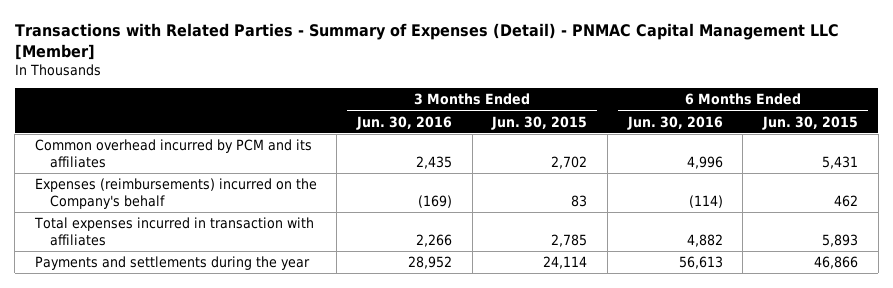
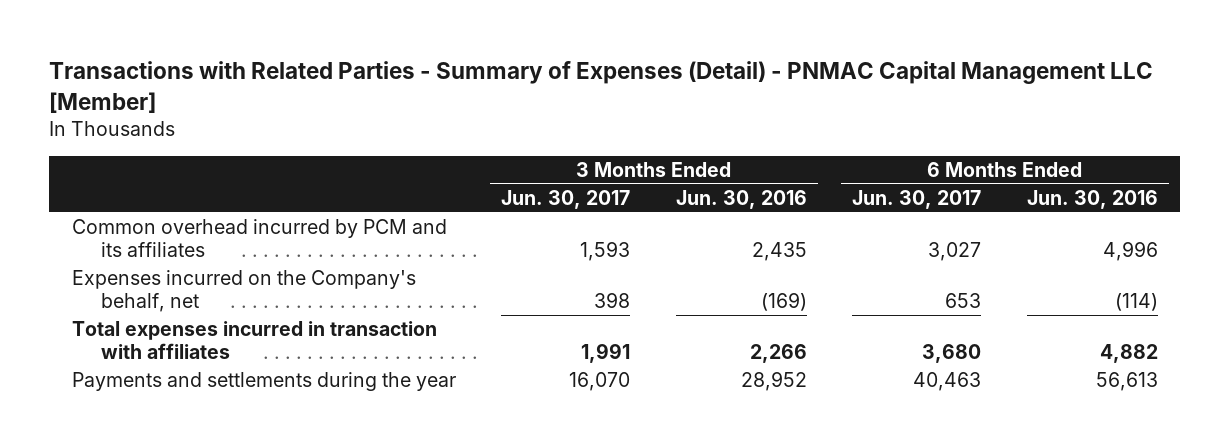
- | 3 Months Ended Jun. 30, 2016 | 3 Months Ended Jun. 30, 2015 | 6 Months Ended Jun. 30, 2016 | 6 Months Ended Jun. 30, 2015
+ | 3 Months Ended Jun. 30, 2017 | 3 Months Ended Jun. 30, 2016 | 6 Months Ended Jun. 30, 2017 | 6 Months Ended Jun. 30, 2016
- Expenses (reimbursements) incurred on the Company's behalf | (169) | 83 | (114) | 462
+ Expenses incurred on the Company's behalf, net | 398 | (169) | 653 | (114)

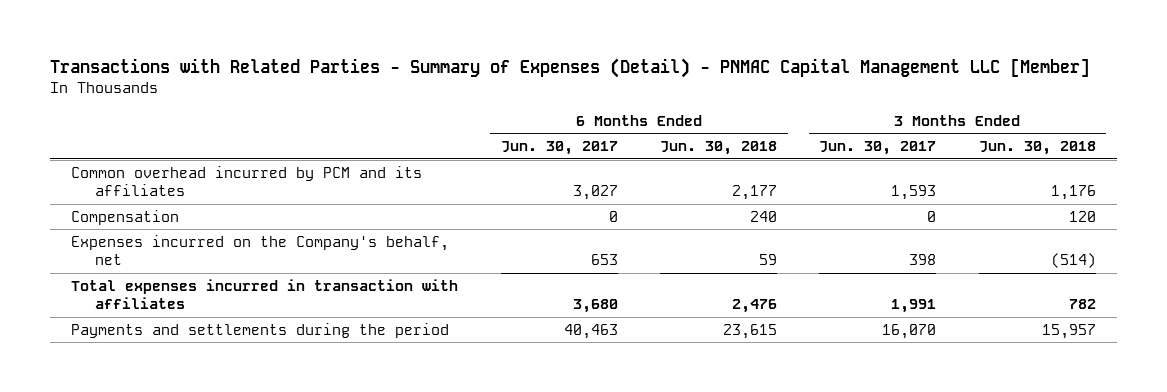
- | 3 Months Ended Jun. 30, 2017 | 3 Months Ended Jun. 30, 2016 | 6 Months Ended Jun. 30, 2017 | 6 Months Ended Jun. 30, 2016
+ | 6 Months Ended Jun. 30, 2017 | 6 Months Ended Jun. 30, 2018 | 3 Months Ended Jun. 30, 2017 | 3 Months Ended Jun. 30, 2018
+ Compensation | 0 | 240 | 0 | 120
- Payments and settlements during the year | 16,070 | 28,952 | 40,463 | 56,613
+ Payments and settlements during the period | 40,463 | 23,615 | 16,070 | 15,957

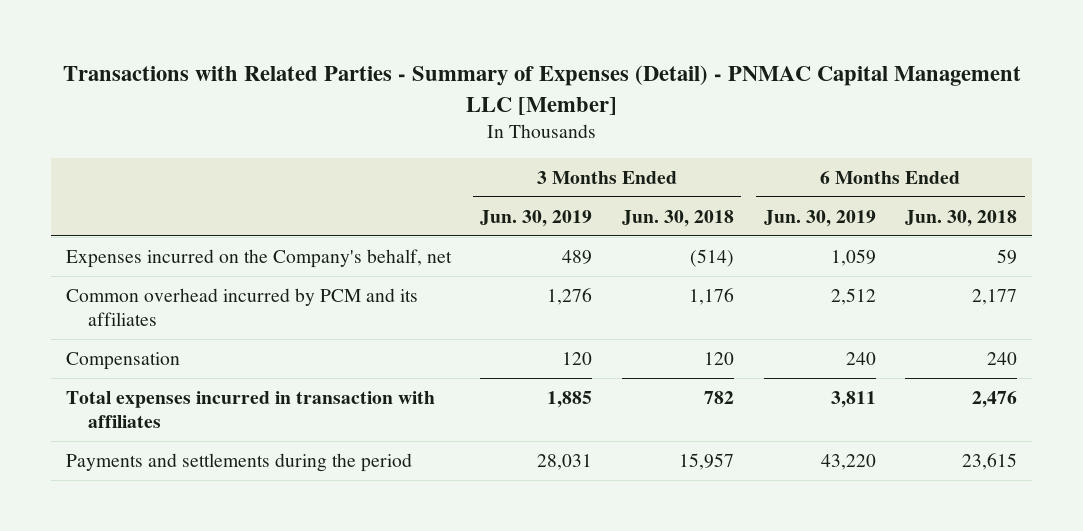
- | 6 Months Ended Jun. 30, 2017 | 6 Months Ended Jun. 30, 2018 | 3 Months Ended Jun. 30, 2017 | 3 Months Ended Jun. 30, 2018
+ | 3 Months Ended Jun. 30, 2019 | 3 Months Ended Jun. 30, 2018 | 6 Months Ended Jun. 30, 2019 | 6 Months Ended Jun. 30, 2018
moved up: Expenses incurred on the Company's behalf, net | 489 | (514) | 1,059 | 59

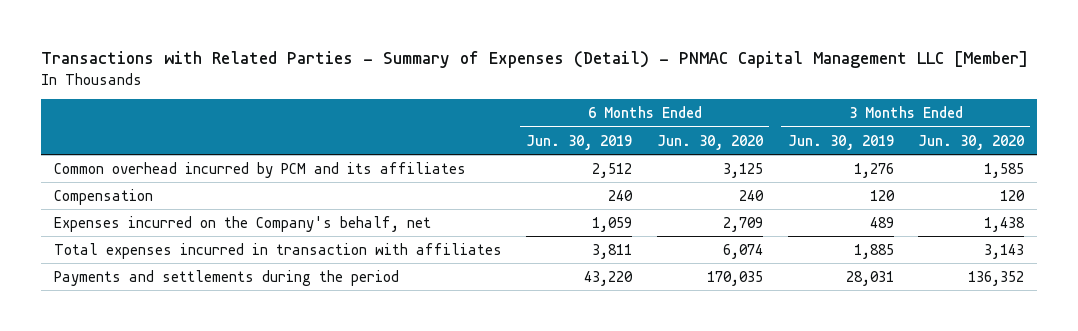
- | 3 Months Ended Jun. 30, 2019 | 3 Months Ended Jun. 30, 2018 | 6 Months Ended Jun. 30, 2019 | 6 Months Ended Jun. 30, 2018
+ | 6 Months Ended Jun. 30, 2019 | 6 Months Ended Jun. 30, 2020 | 3 Months Ended Jun. 30, 2019 | 3 Months Ended Jun. 30, 2020
moved down: Expenses incurred on the Company's behalf, net | 1,059 | 2,709 | 489 | 1,438

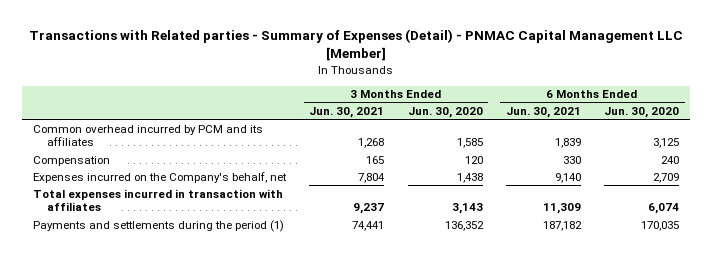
- Transactions with Related Parties - Summary of Expenses (Detail) - PNMAC Capital Management LLC [Member]
+ Transactions with Related parties - Summary of Expenses (Detail) - PNMAC Capital Management LLC [Member]
- | 6 Months Ended Jun. 30, 2019 | 6 Months Ended Jun. 30, 2020 | 3 Months Ended Jun. 30, 2019 | 3 Months Ended Jun. 30, 2020
+ | 3 Months Ended Jun. 30, 2021 | 3 Months Ended Jun. 30, 2020 | 6 Months Ended Jun. 30, 2021 | 6 Months Ended Jun. 30, 2020
- Payments and settlements during the period | 43,220 | 170,035 | 28,031 | 136,352
+ Payments and settlements during the period (1) | 74,441 | 136,352 | 187,182 | 170,035

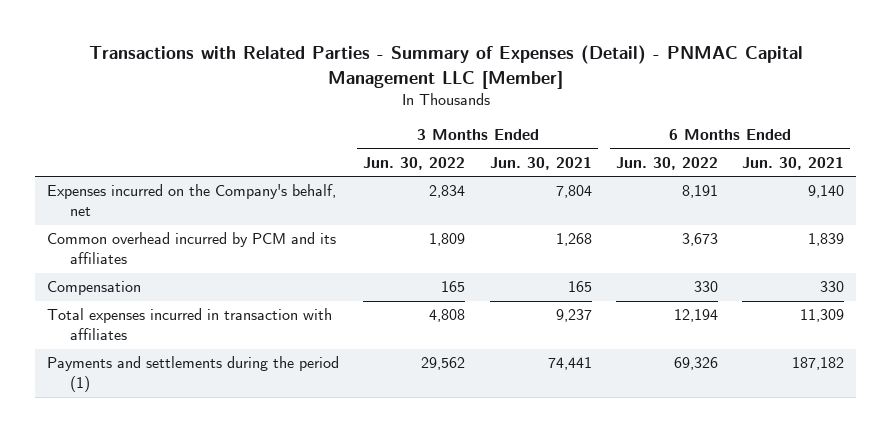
- Transactions with Related parties - Summary of Expenses (Detail) - PNMAC Capital Management LLC [Member]
+ Transactions with Related Parties - Summary of Expenses (Detail) - PNMAC Capital Management LLC [Member]
- | 3 Months Ended Jun. 30, 2021 | 3 Months Ended Jun. 30, 2020 | 6 Months Ended Jun. 30, 2021 | 6 Months Ended Jun. 30, 2020
+ | 3 Months Ended Jun. 30, 2022 | 3 Months Ended Jun. 30, 2021 | 6 Months Ended Jun. 30, 2022 | 6 Months Ended Jun. 30, 2021
moved up: Expenses incurred on the Company's behalf, net | 2,834 | 7,804 | 8,191 | 9,140

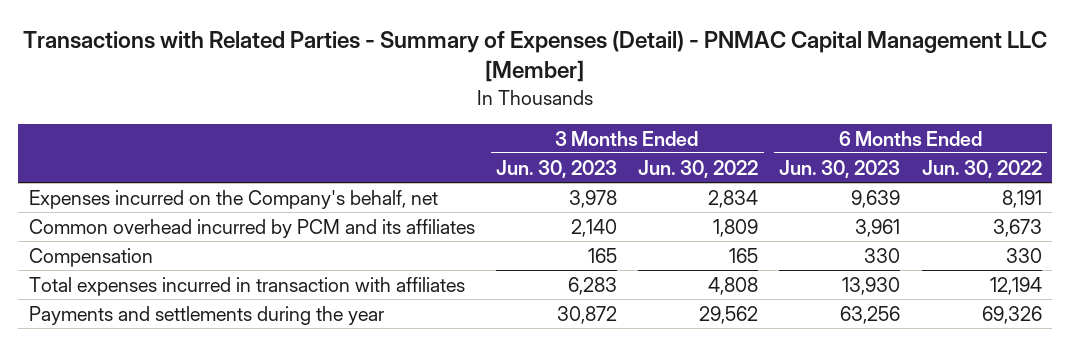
- | 3 Months Ended Jun. 30, 2022 | 3 Months Ended Jun. 30, 2021 | 6 Months Ended Jun. 30, 2022 | 6 Months Ended Jun. 30, 2021
+ | 3 Months Ended Jun. 30, 2023 | 3 Months Ended Jun. 30, 2022 | 6 Months Ended Jun. 30, 2023 | 6 Months Ended Jun. 30, 2022
- Payments and settlements during the period (1) | 29,562 | 74,441 | 69,326 | 187,182
+ Payments and settlements during the year | 30,872 | 29,562 | 63,256 | 69,326

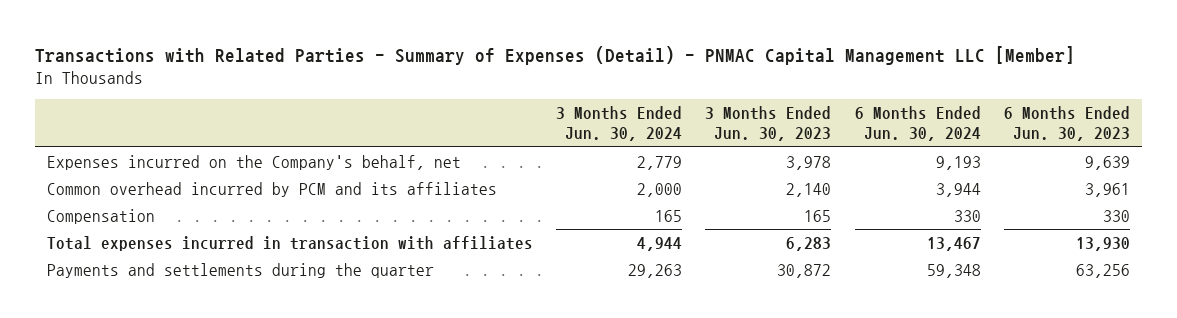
- | 3 Months Ended Jun. 30, 2023 | 3 Months Ended Jun. 30, 2022 | 6 Months Ended Jun. 30, 2023 | 6 Months Ended Jun. 30, 2022
+ | 3 Months Ended Jun. 30, 2024 | 3 Months Ended Jun. 30, 2023 | 6 Months Ended Jun. 30, 2024 | 6 Months Ended Jun. 30, 2023
- Payments and settlements during the year | 30,872 | 29,562 | 63,256 | 69,326
+ Payments and settlements during the quarter | 29,263 | 30,872 | 59,348 | 63,256

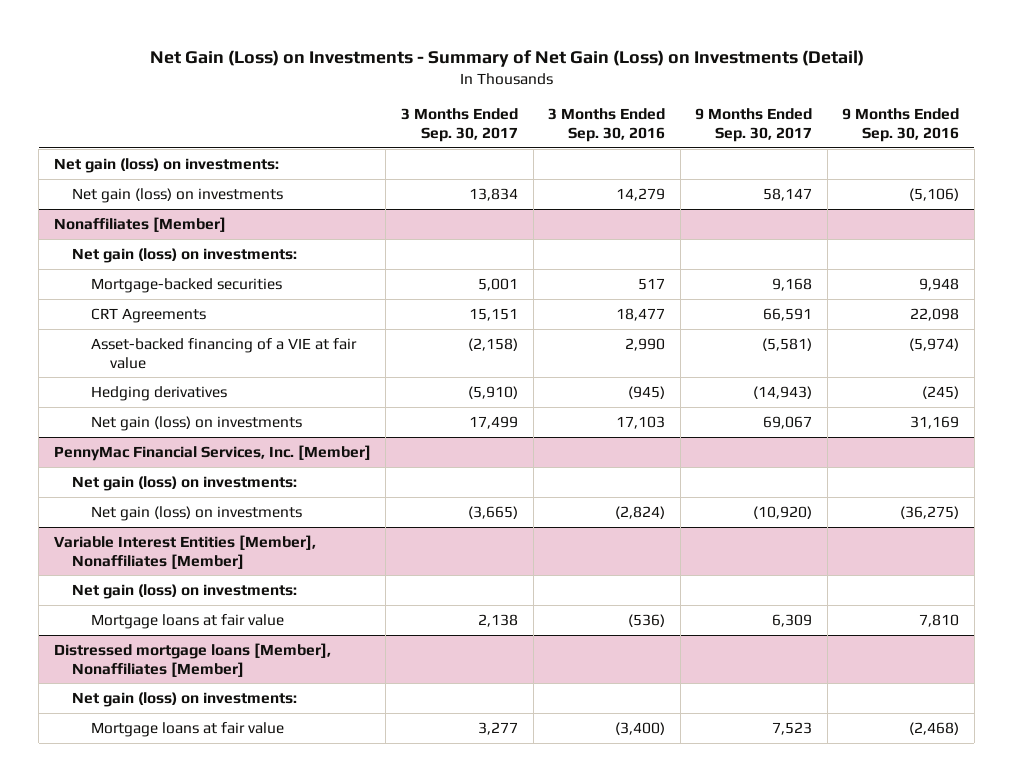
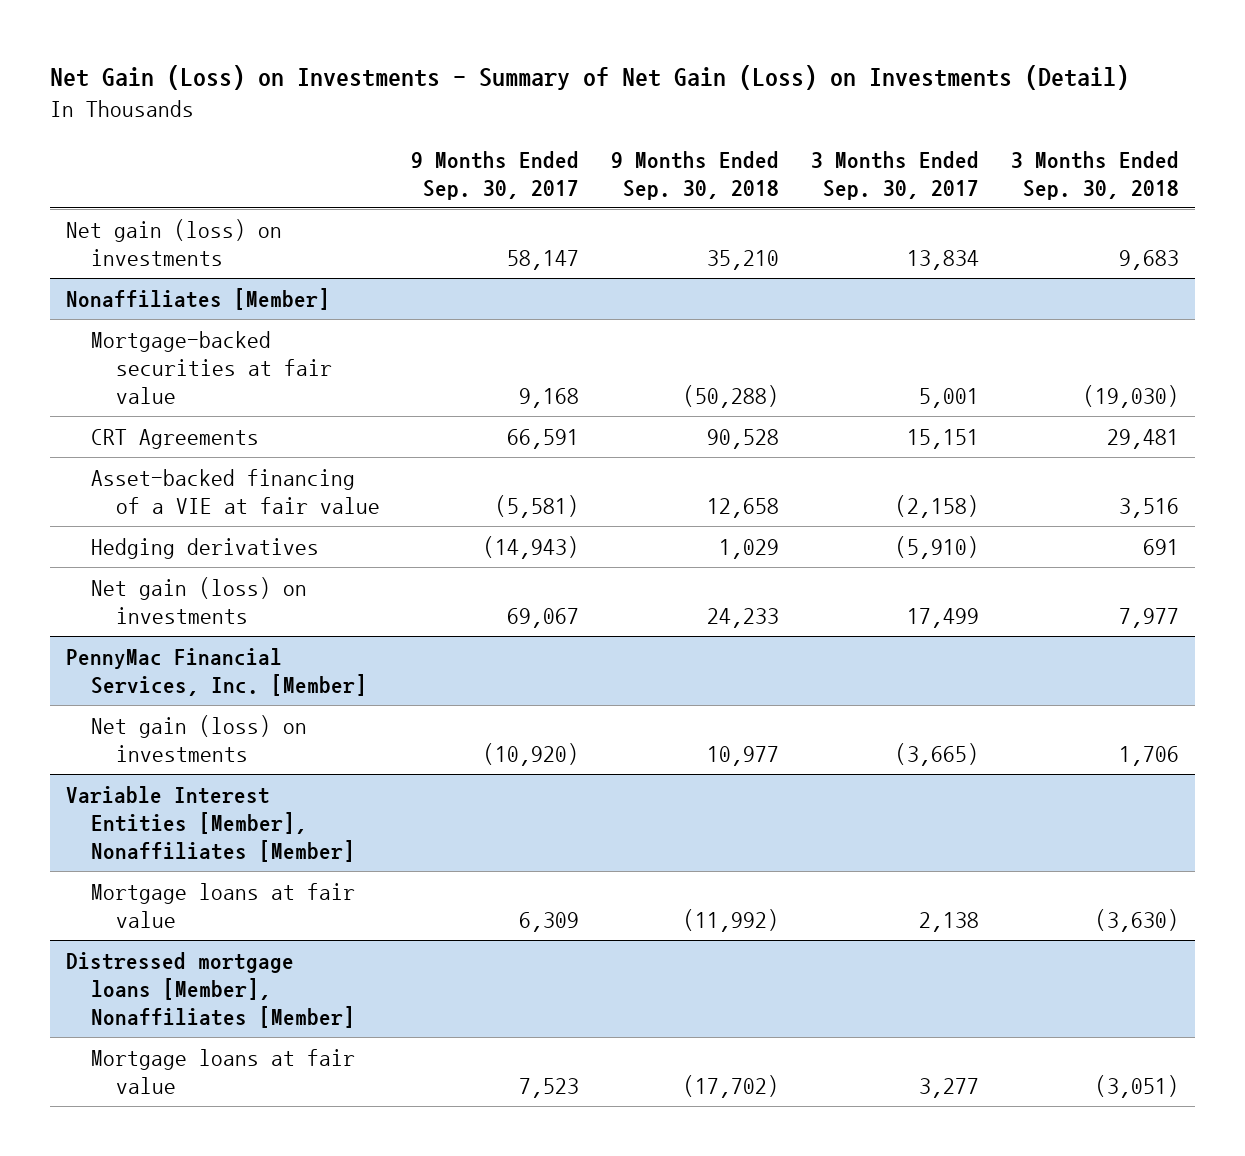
- | 3 Months Ended Sep. 30, 2017 | 3 Months Ended Sep. 30, 2016 | 9 Months Ended Sep. 30, 2017 | 9 Months Ended Sep. 30, 2016
+ | 9 Months Ended Sep. 30, 2017 | 9 Months Ended Sep. 30, 2018 | 3 Months Ended Sep. 30, 2017 | 3 Months Ended Sep. 30, 2018
- Net gain (loss) on investments:
@ Nonaffiliates [Member]
- Net gain (loss) on investments:
- Mortgage-backed securities | 5,001 | 517 | 9,168 | 9,948
+ Mortgage-backed securities at fair value | 9,168 | (50,288) | 5,001 | (19,030)
@ PennyMac Financial Services, Inc. [Member]
- Net gain (loss) on investments:
@ Variable Interest Entities [Member], Nonaffiliates [Member]
- Net gain (loss) on investments:
@ Distressed mortgage loans [Member], Nonaffiliates [Member]
- Net gain (loss) on investments:

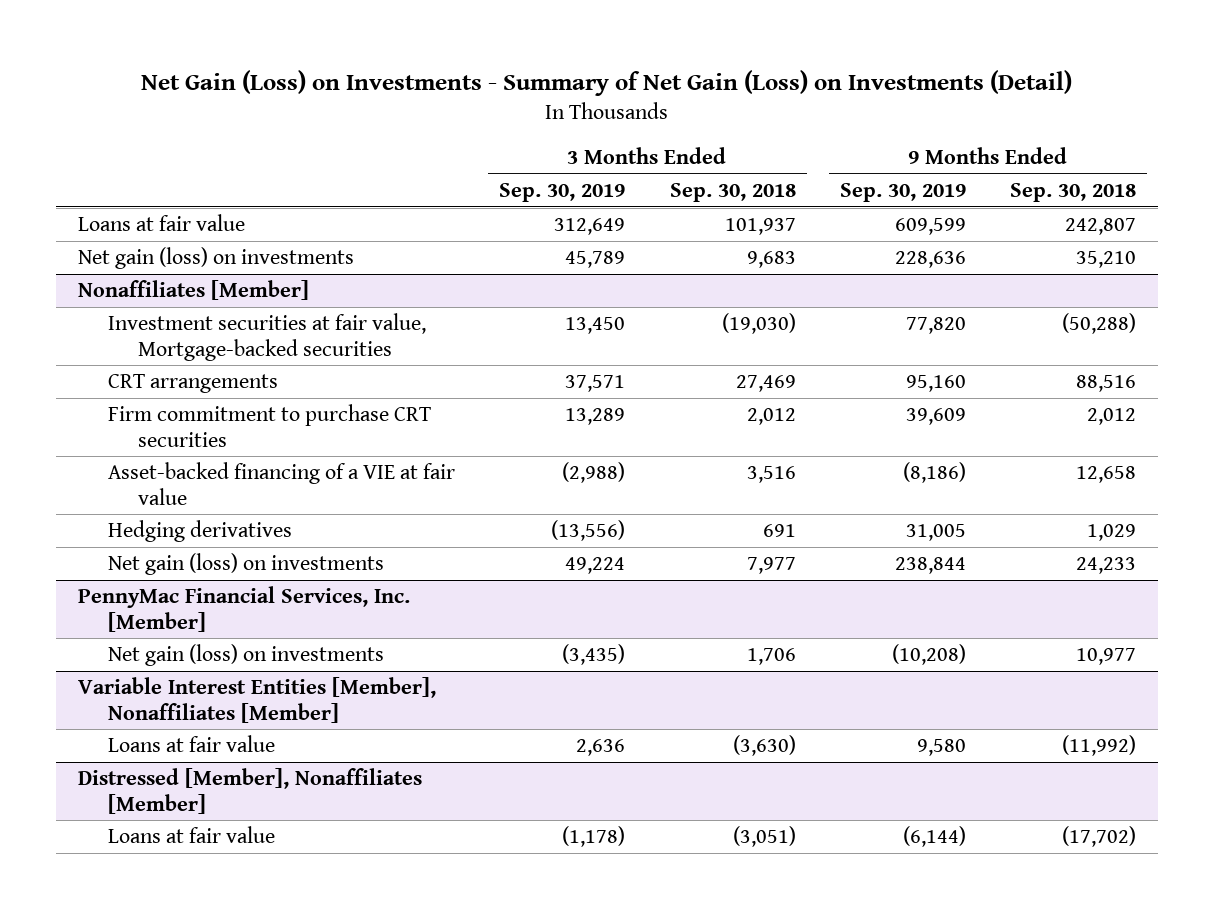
- | 9 Months Ended Sep. 30, 2017 | 9 Months Ended Sep. 30, 2018 | 3 Months Ended Sep. 30, 2017 | 3 Months Ended Sep. 30, 2018
+ | 3 Months Ended Sep. 30, 2019 | 3 Months Ended Sep. 30, 2018 | 9 Months Ended Sep. 30, 2019 | 9 Months Ended Sep. 30, 2018
+ Loans at fair value | 312,649 | 101,937 | 609,599 | 242,807
@ Nonaffiliates [Member]
- Mortgage-backed securities at fair value | 9,168 | (50,288) | 5,001 | (19,030)
- CRT Agreements | 66,591 | 90,528 | 15,151 | 29,481
+ Investment securities at fair value, Mortgage-backed securities | 13,450 | (19,030) | 77,820 | (50,288)
+ CRT arrangements | 37,571 | 27,469 | 95,160 | 88,516
+ Firm commitment to purchase CRT securities | 13,289 | 2,012 | 39,609 | 2,012
@ Variable Interest Entities [Member], Nonaffiliates [Member]
- Mortgage loans at fair value | 6,309 | (11,992) | 2,138 | (3,630)
- Distressed mortgage loans [Member], Nonaffiliates [Member]
- Mortgage loans at fair value | 7,523 | (17,702) | 3,277 | (3,051)
@ Variable Interest Entities [Member], Nonaffiliates [Member]
+ Loans at fair value | 2,636 | (3,630) | 9,580 | (11,992)
+ Distressed [Member], Nonaffiliates [Member]
+ Loans at fair value | (1,178) | (3,051) | (6,144) | (17,702)

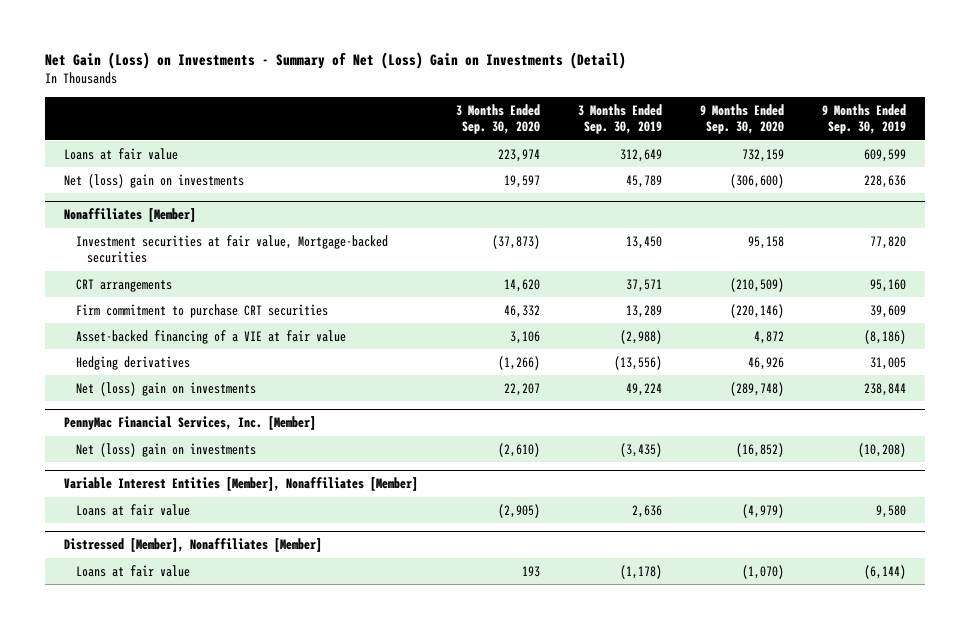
- Net Gain (Loss) on Investments - Summary of Net Gain (Loss) on Investments (Detail)
+ Net Gain (Loss) on Investments - Summary of Net (Loss) Gain on Investments (Detail)
- | 3 Months Ended Sep. 30, 2019 | 3 Months Ended Sep. 30, 2018 | 9 Months Ended Sep. 30, 2019 | 9 Months Ended Sep. 30, 2018
+ | 3 Months Ended Sep. 30, 2020 | 3 Months Ended Sep. 30, 2019 | 9 Months Ended Sep. 30, 2020 | 9 Months Ended Sep. 30, 2019
- Net gain (loss) on investments | 45,789 | 9,683 | 228,636 | 35,210
+ Net (loss) gain on investments | 19,597 | 45,789 | (306,600) | 228,636
@ Nonaffiliates [Member]
- Net gain (loss) on investments | 49,224 | 7,977 | 238,844 | 24,233
+ Net (loss) gain on investments | 22,207 | 49,224 | (289,748) | 238,844
@ PennyMac Financial Services, Inc. [Member]
- Net gain (loss) on investments | (3,435) | 1,706 | (10,208) | 10,977
+ Net (loss) gain on investments | (2,610) | (3,435) | (16,852) | (10,208)

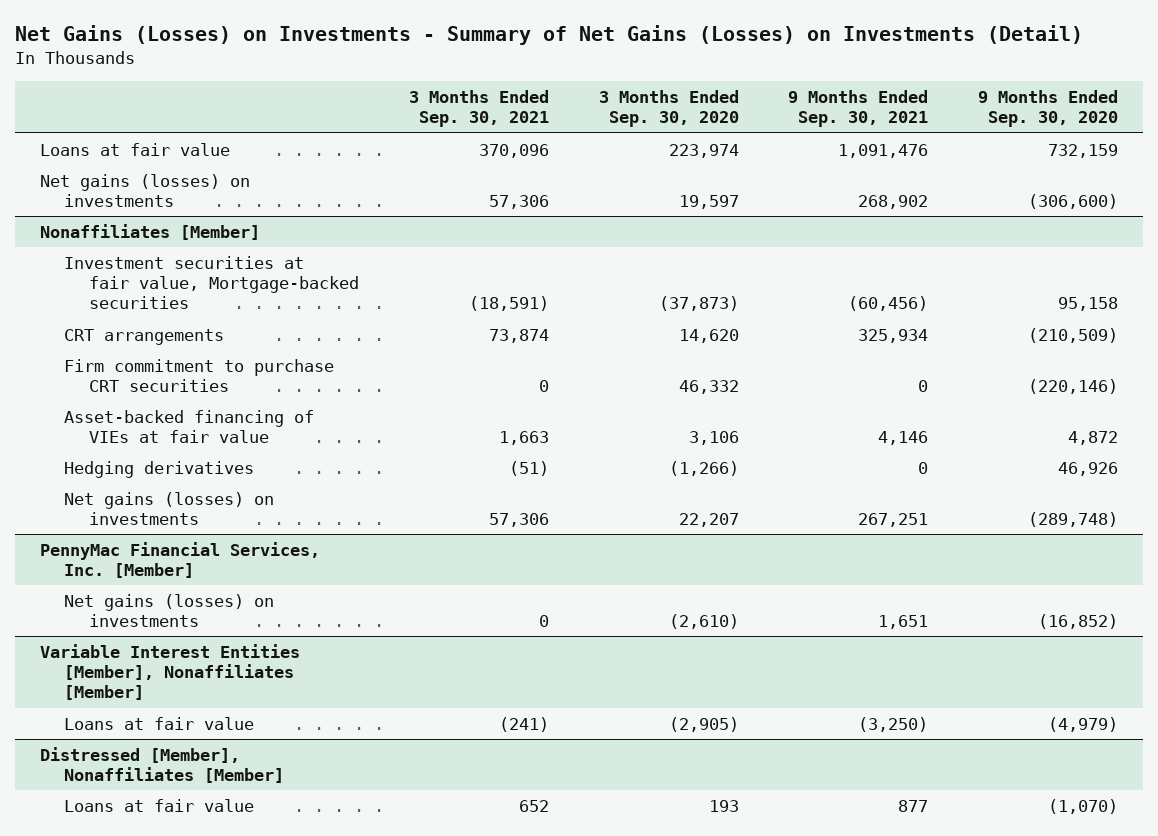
- Net Gain (Loss) on Investments - Summary of Net (Loss) Gain on Investments (Detail)
+ Net Gains (Losses) on Investments - Summary of Net Gains (Losses) on Investments (Detail)
- | 3 Months Ended Sep. 30, 2020 | 3 Months Ended Sep. 30, 2019 | 9 Months Ended Sep. 30, 2020 | 9 Months Ended Sep. 30, 2019
+ | 3 Months Ended Sep. 30, 2021 | 3 Months Ended Sep. 30, 2020 | 9 Months Ended Sep. 30, 2021 | 9 Months Ended Sep. 30, 2020
- Net (loss) gain on investments | 19,597 | 45,789 | (306,600) | 228,636
+ Net gains (losses) on investments | 57,306 | 19,597 | 268,902 | (306,600)
@ Nonaffiliates [Member]
- Asset-backed financing of a VIE at fair value | 3,106 | (2,988) | 4,872 | (8,186)
+ Asset-backed financing of VIEs at fair value | 1,663 | 3,106 | 4,146 | 4,872
- Net (loss) gain on investments | 22,207 | 49,224 | (289,748) | 238,844
+ Net gains (losses) on investments | 57,306 | 22,207 | 267,251 | (289,748)
@ PennyMac Financial Services, Inc. [Member]
- Net (loss) gain on investments | (2,610) | (3,435) | (16,852) | (10,208)
+ Net gains (losses) on investments | 0 | (2,610) | 1,651 | (16,852)

